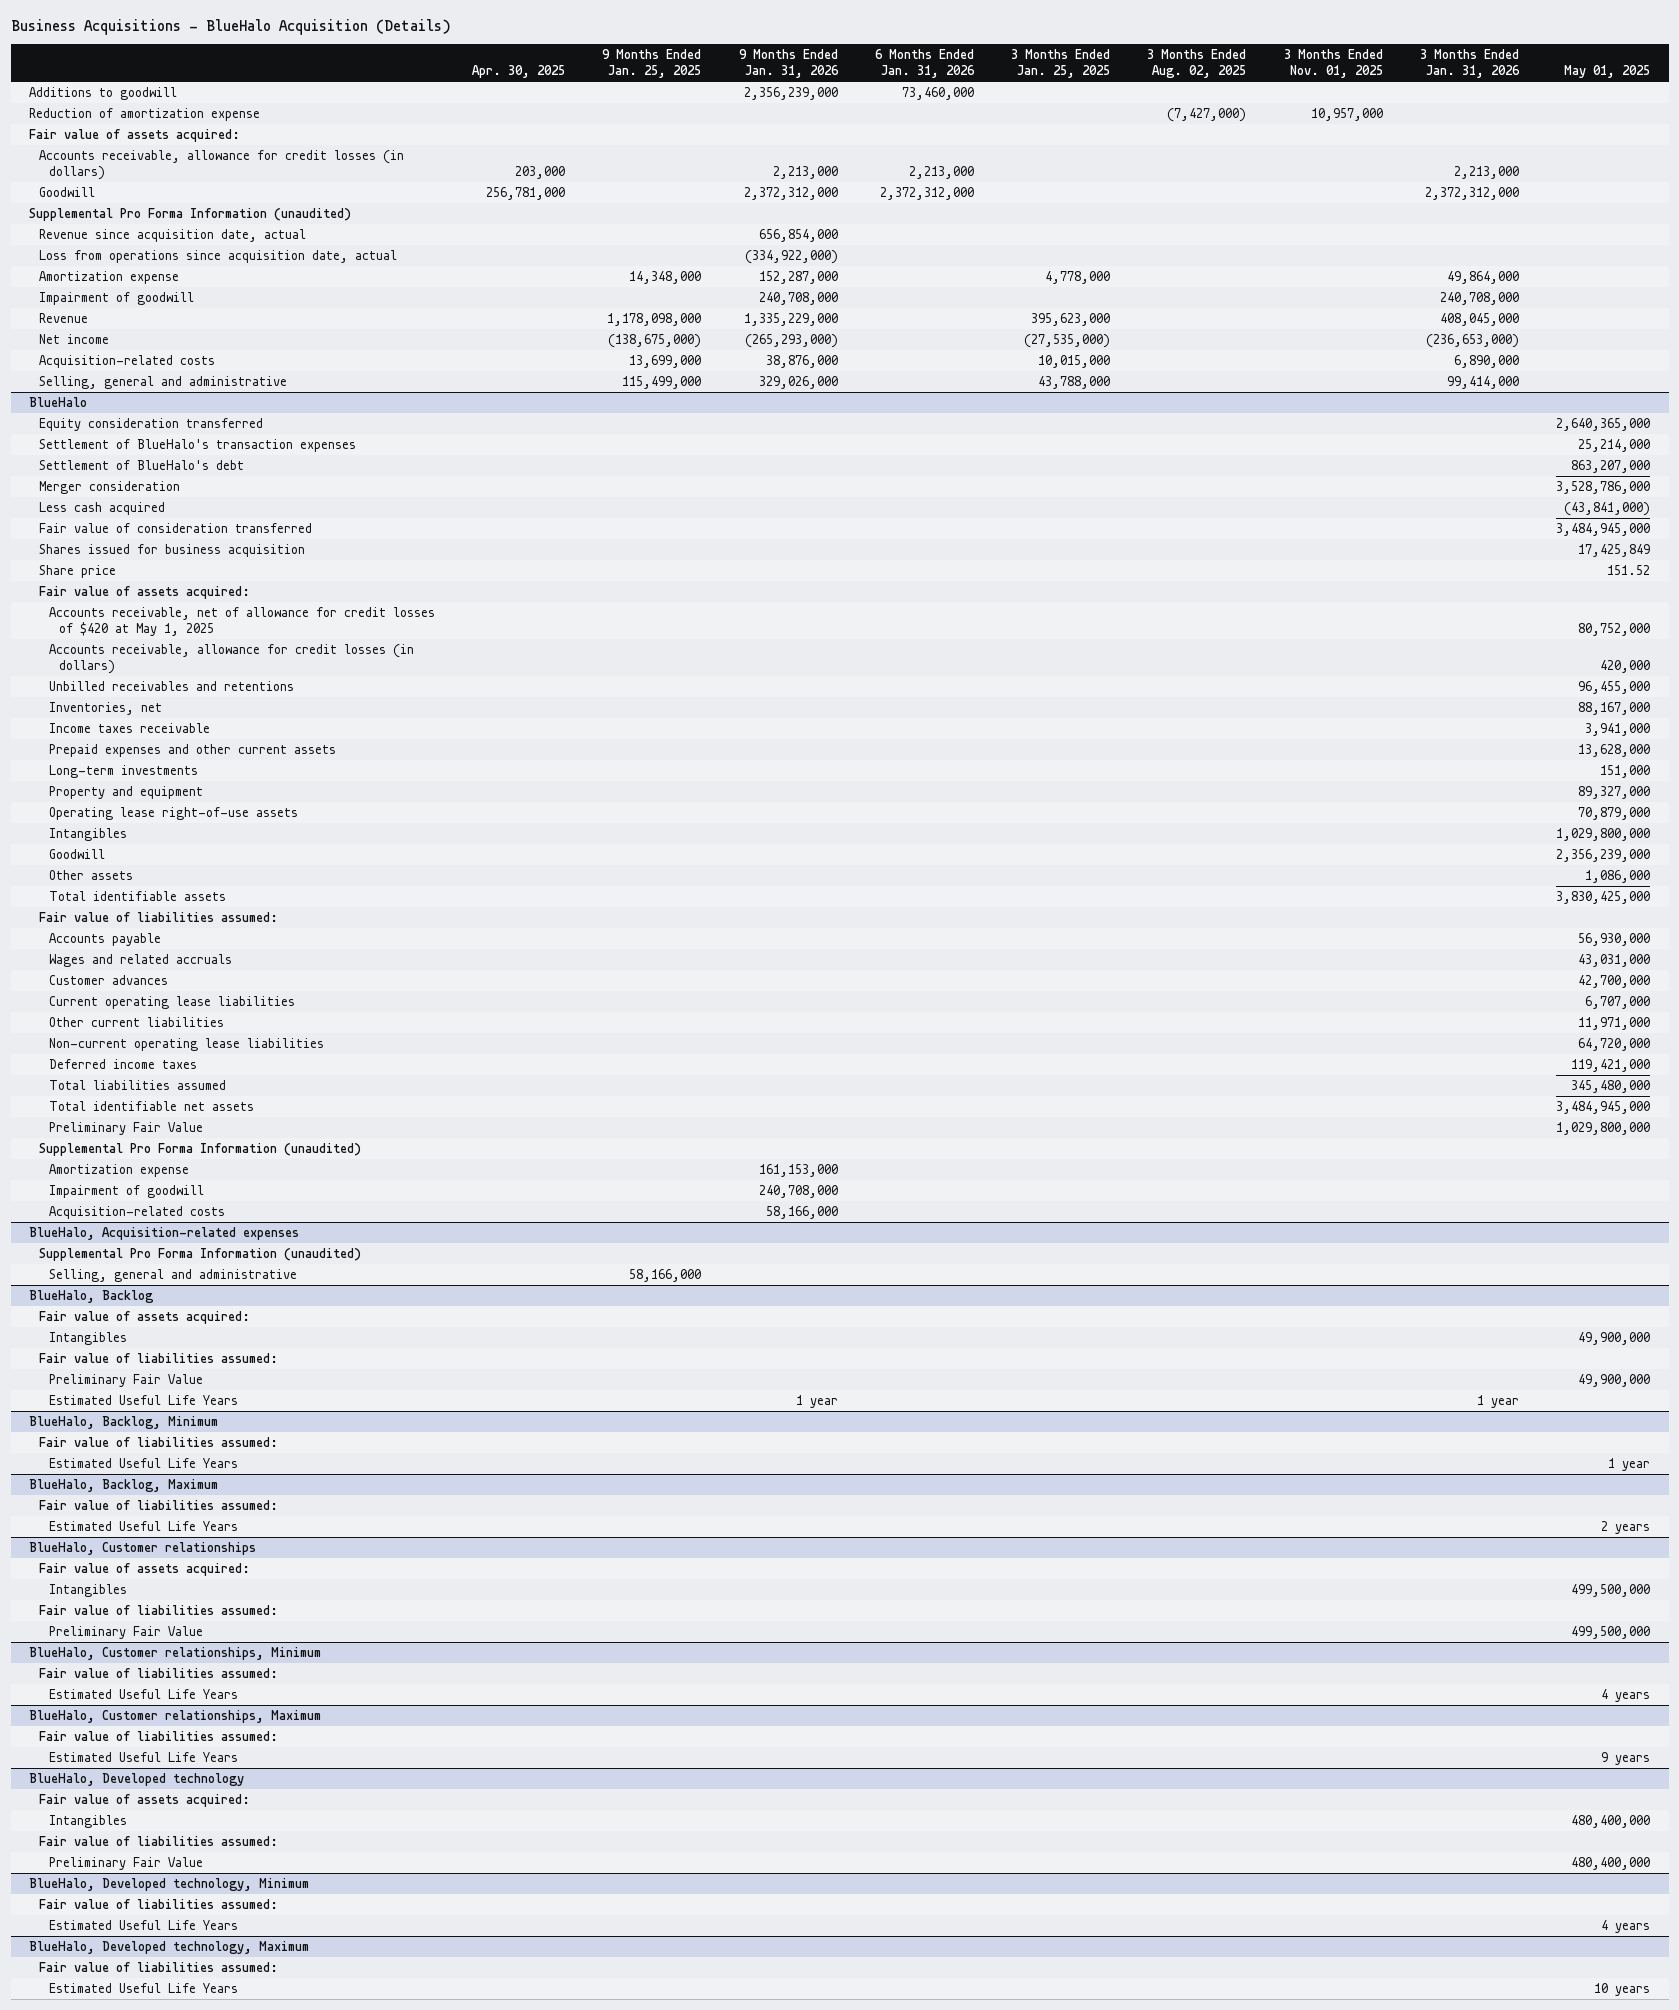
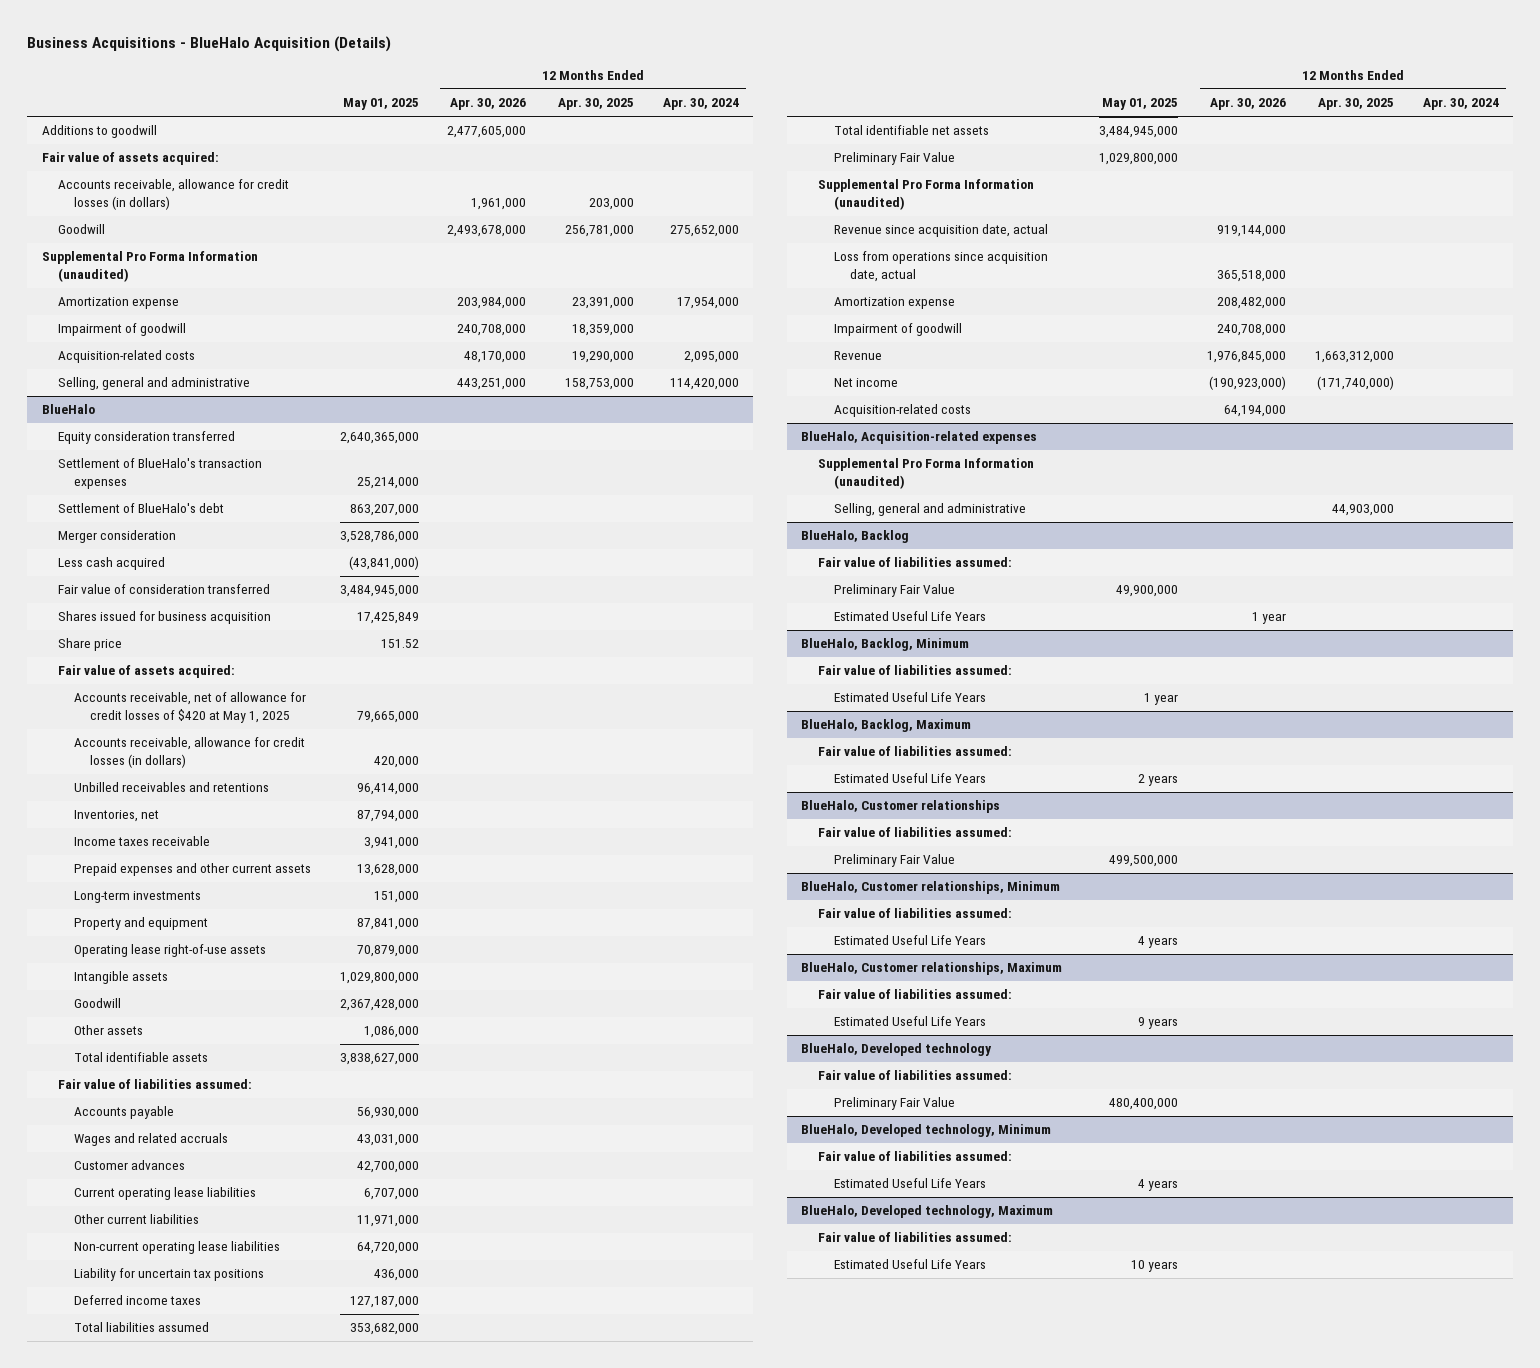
- | Apr. 30, 2025 | 9 Months Ended Jan. 25, 2025 | 9 Months Ended Jan. 31, 2026 | 6 Months Ended Jan. 31, 2026 | 3 Months Ended Jan. 25, 2025 | 3 Months Ended Aug. 02, 2025 | 3 Months Ended Nov. 01, 2025 | 3 Months Ended Jan. 31, 2026 | May 01, 2025
+ | May 01, 2025 | 12 Months Ended Apr. 30, 2026 | 12 Months Ended Apr. 30, 2025 | 12 Months Ended Apr. 30, 2024
- Reduction of amortization expense | | | | | | (7,427,000) | 10,957,000 | |
- Revenue since acquisition date, actual | | | 656,854,000 | | | | | |
- Loss from operations since acquisition date, actual | | | (334,922,000) | | | | | |
- Revenue | | 1,178,098,000 | 1,335,229,000 | | 395,623,000 | | | 408,045,000 |
- Net income | | (138,675,000) | (265,293,000) | | (27,535,000) | | | (236,653,000) |
@ BlueHalo
- Accounts receivable, net of allowance for credit losses of $420 at May 1, 2025 | | | | | | | | | 80,752,000
+ Accounts receivable, net of allowance for credit losses of $420 at May 1, 2025 | 79,665,000 | | |
- Unbilled receivables and retentions | | | | | | | | | 96,455,000
- Inventories, net | | | | | | | | | 88,167,000
+ Unbilled receivables and retentions | 96,414,000 | | |
+ Inventories, net | 87,794,000 | | |
- Property and equipment | | | | | | | | | 89,327,000
+ Property and equipment | 87,841,000 | | |
- Intangibles | | | | | | | | | 1,029,800,000
- Goodwill | | | | | | | | | 2,356,239,000
+ Intangible assets | 1,029,800,000 | | |
+ Goodwill | 2,367,428,000 | | |
- Total identifiable assets | | | | | | | | | 3,830,425,000
+ Total identifiable assets | 3,838,627,000 | | |
- Deferred income taxes | | | | | | | | | 119,421,000
- Total liabilities assumed | | | | | | | | | 345,480,000
+ Liability for uncertain tax positions | 436,000 | | |
+ Deferred income taxes | 127,187,000 | | |
+ Total liabilities assumed | 353,682,000 | | |
+ Revenue since acquisition date, actual | | 919,144,000 | |
+ Loss from operations since acquisition date, actual | | 365,518,000 | |
+ Revenue | | 1,976,845,000 | 1,663,312,000 |
+ Net income | | (190,923,000) | (171,740,000) |
@ BlueHalo, Backlog
- Fair value of assets acquired:
- Intangibles | | | | | | | | | 49,900,000
@ BlueHalo, Customer relationships
- Fair value of assets acquired:
- Intangibles | | | | | | | | | 499,500,000
@ BlueHalo, Developed technology
- Fair value of assets acquired:
- Intangibles | | | | | | | | | 480,400,000

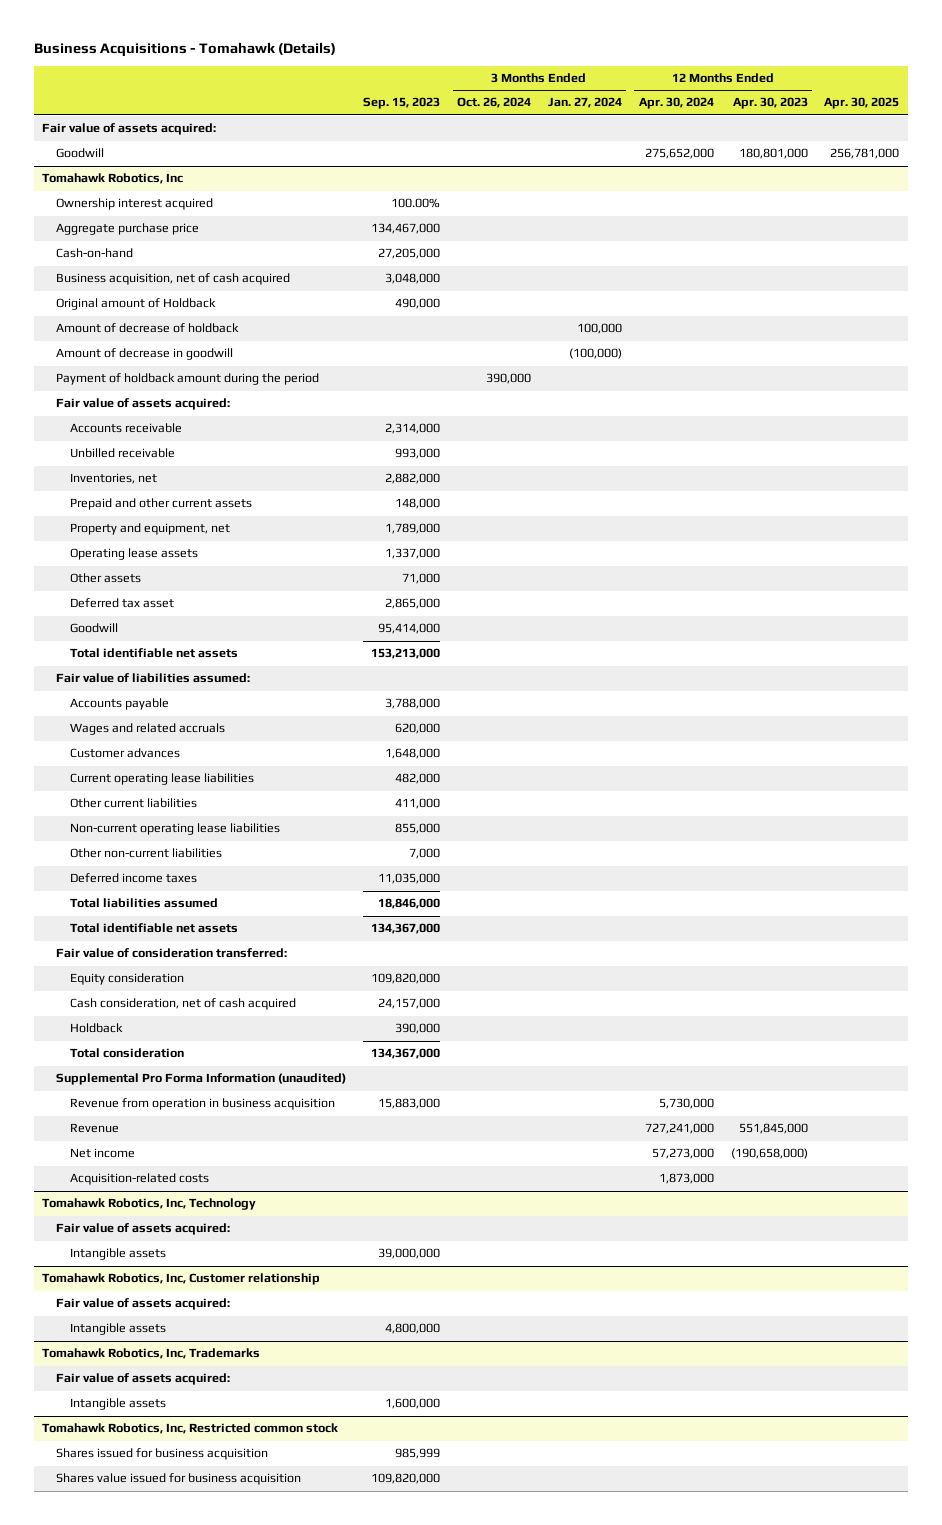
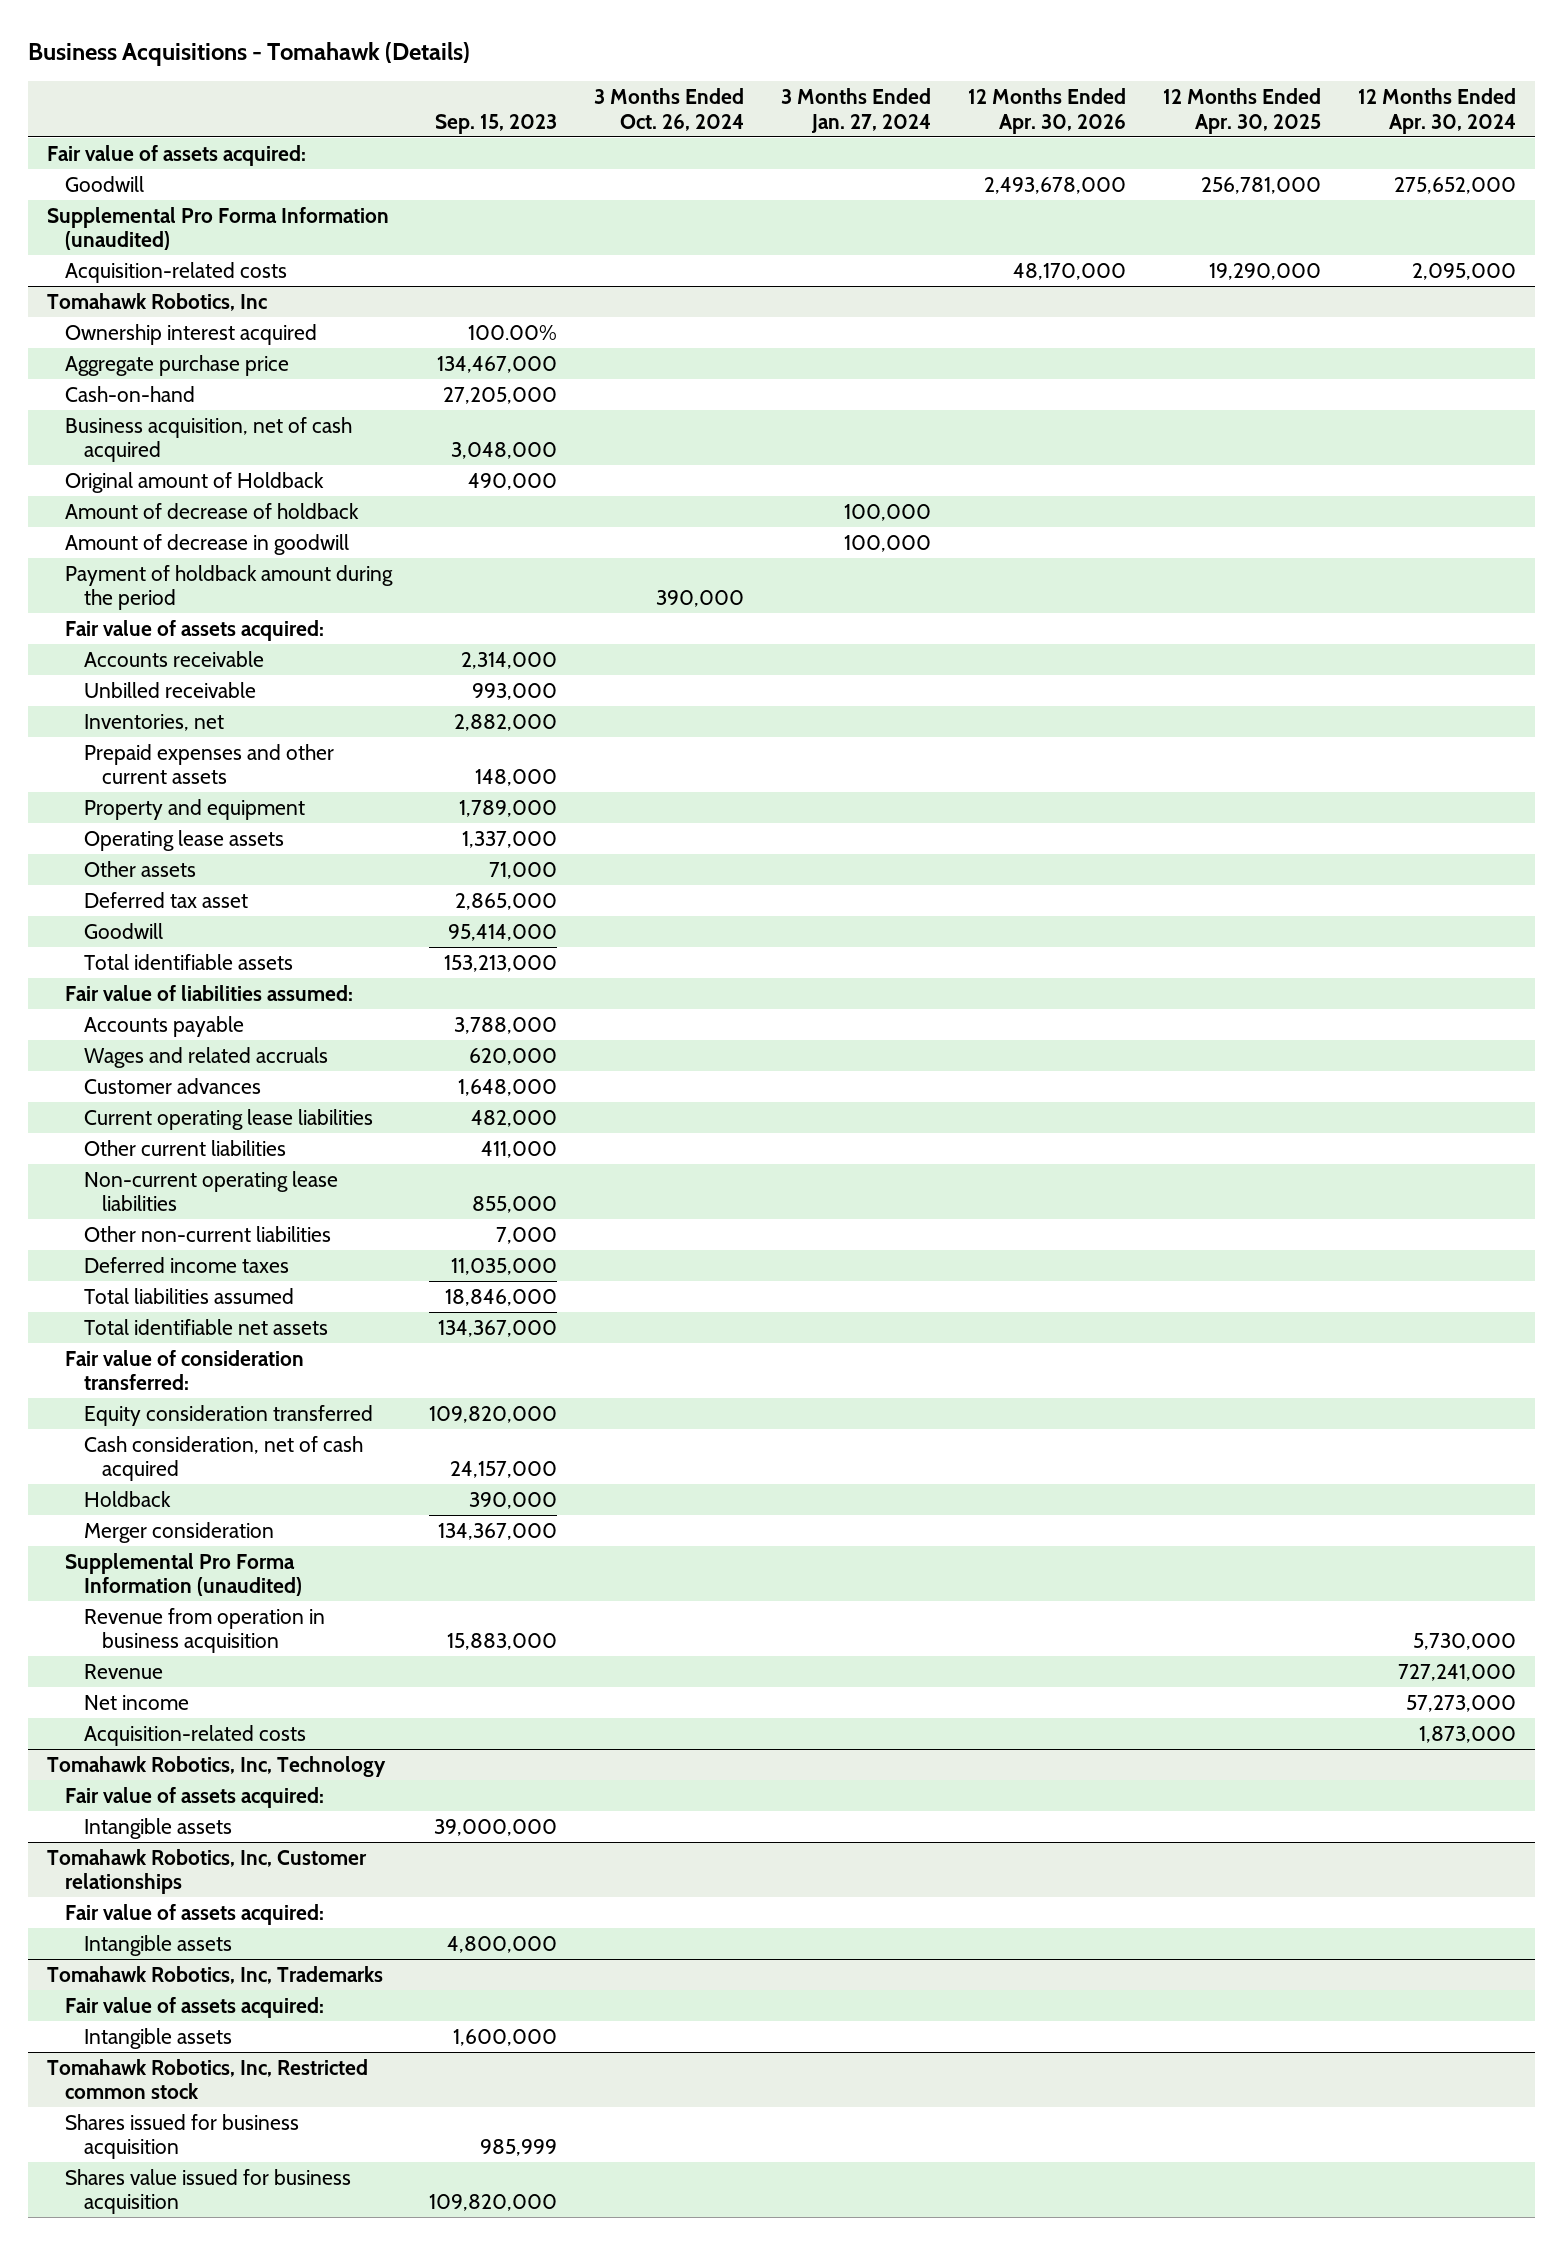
- | Sep. 15, 2023 | 3 Months Ended Oct. 26, 2024 | 3 Months Ended Jan. 27, 2024 | 12 Months Ended Apr. 30, 2024 | 12 Months Ended Apr. 30, 2023 | Apr. 30, 2025
+ | Sep. 15, 2023 | 3 Months Ended Oct. 26, 2024 | 3 Months Ended Jan. 27, 2024 | 12 Months Ended Apr. 30, 2026 | 12 Months Ended Apr. 30, 2025 | 12 Months Ended Apr. 30, 2024
+ Supplemental Pro Forma Information (unaudited)
+ Acquisition-related costs | | | | 48,170,000 | 19,290,000 | 2,095,000
@ Tomahawk Robotics, Inc
- Amount of decrease in goodwill | | | (100,000) | | |
+ Amount of decrease in goodwill | | | 100,000 | | |
- Prepaid and other current assets | 148,000 | | | | |
- Property and equipment, net | 1,789,000 | | | | |
+ Prepaid expenses and other current assets | 148,000 | | | | |
+ Property and equipment | 1,789,000 | | | | |
- Total identifiable net assets | 153,213,000 | | | | |
+ Total identifiable assets | 153,213,000 | | | | |
- Equity consideration | 109,820,000 | | | | |
+ Equity consideration transferred | 109,820,000 | | | | |
- Total consideration | 134,367,000 | | | | |
+ Merger consideration | 134,367,000 | | | | |
- Tomahawk Robotics, Inc, Customer relationship
+ Tomahawk Robotics, Inc, Customer relationships

